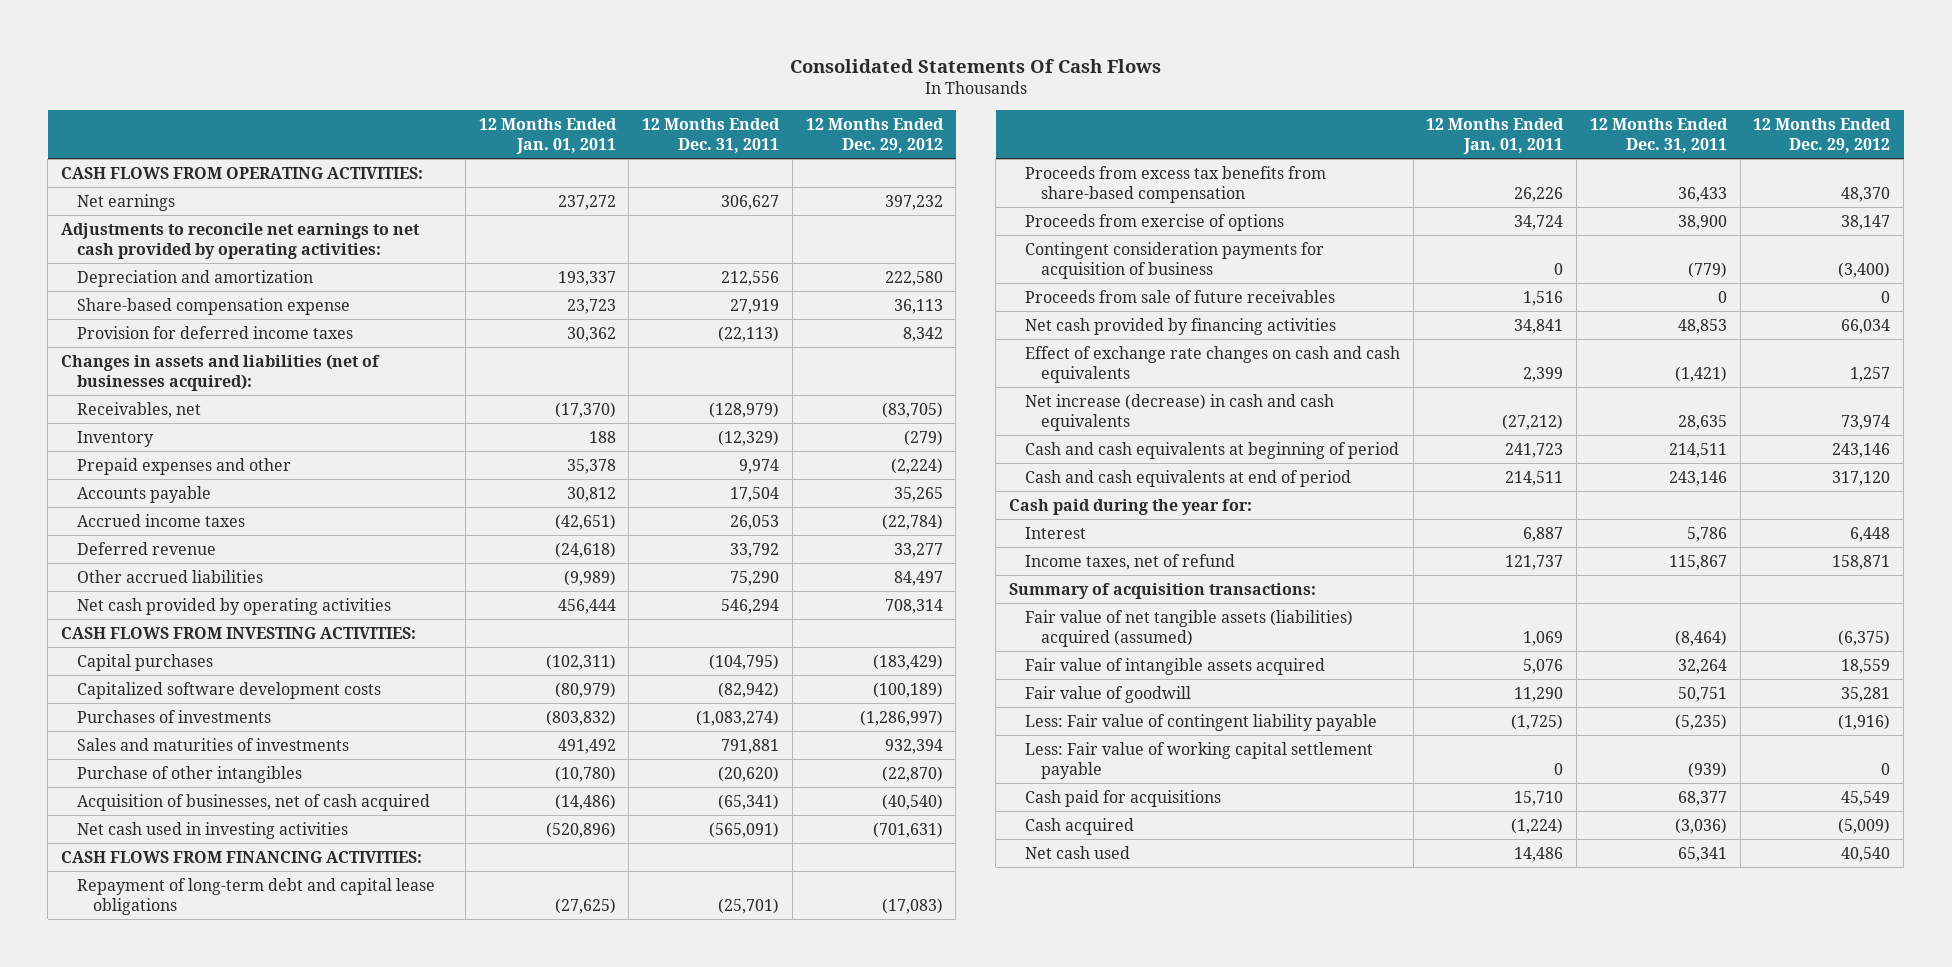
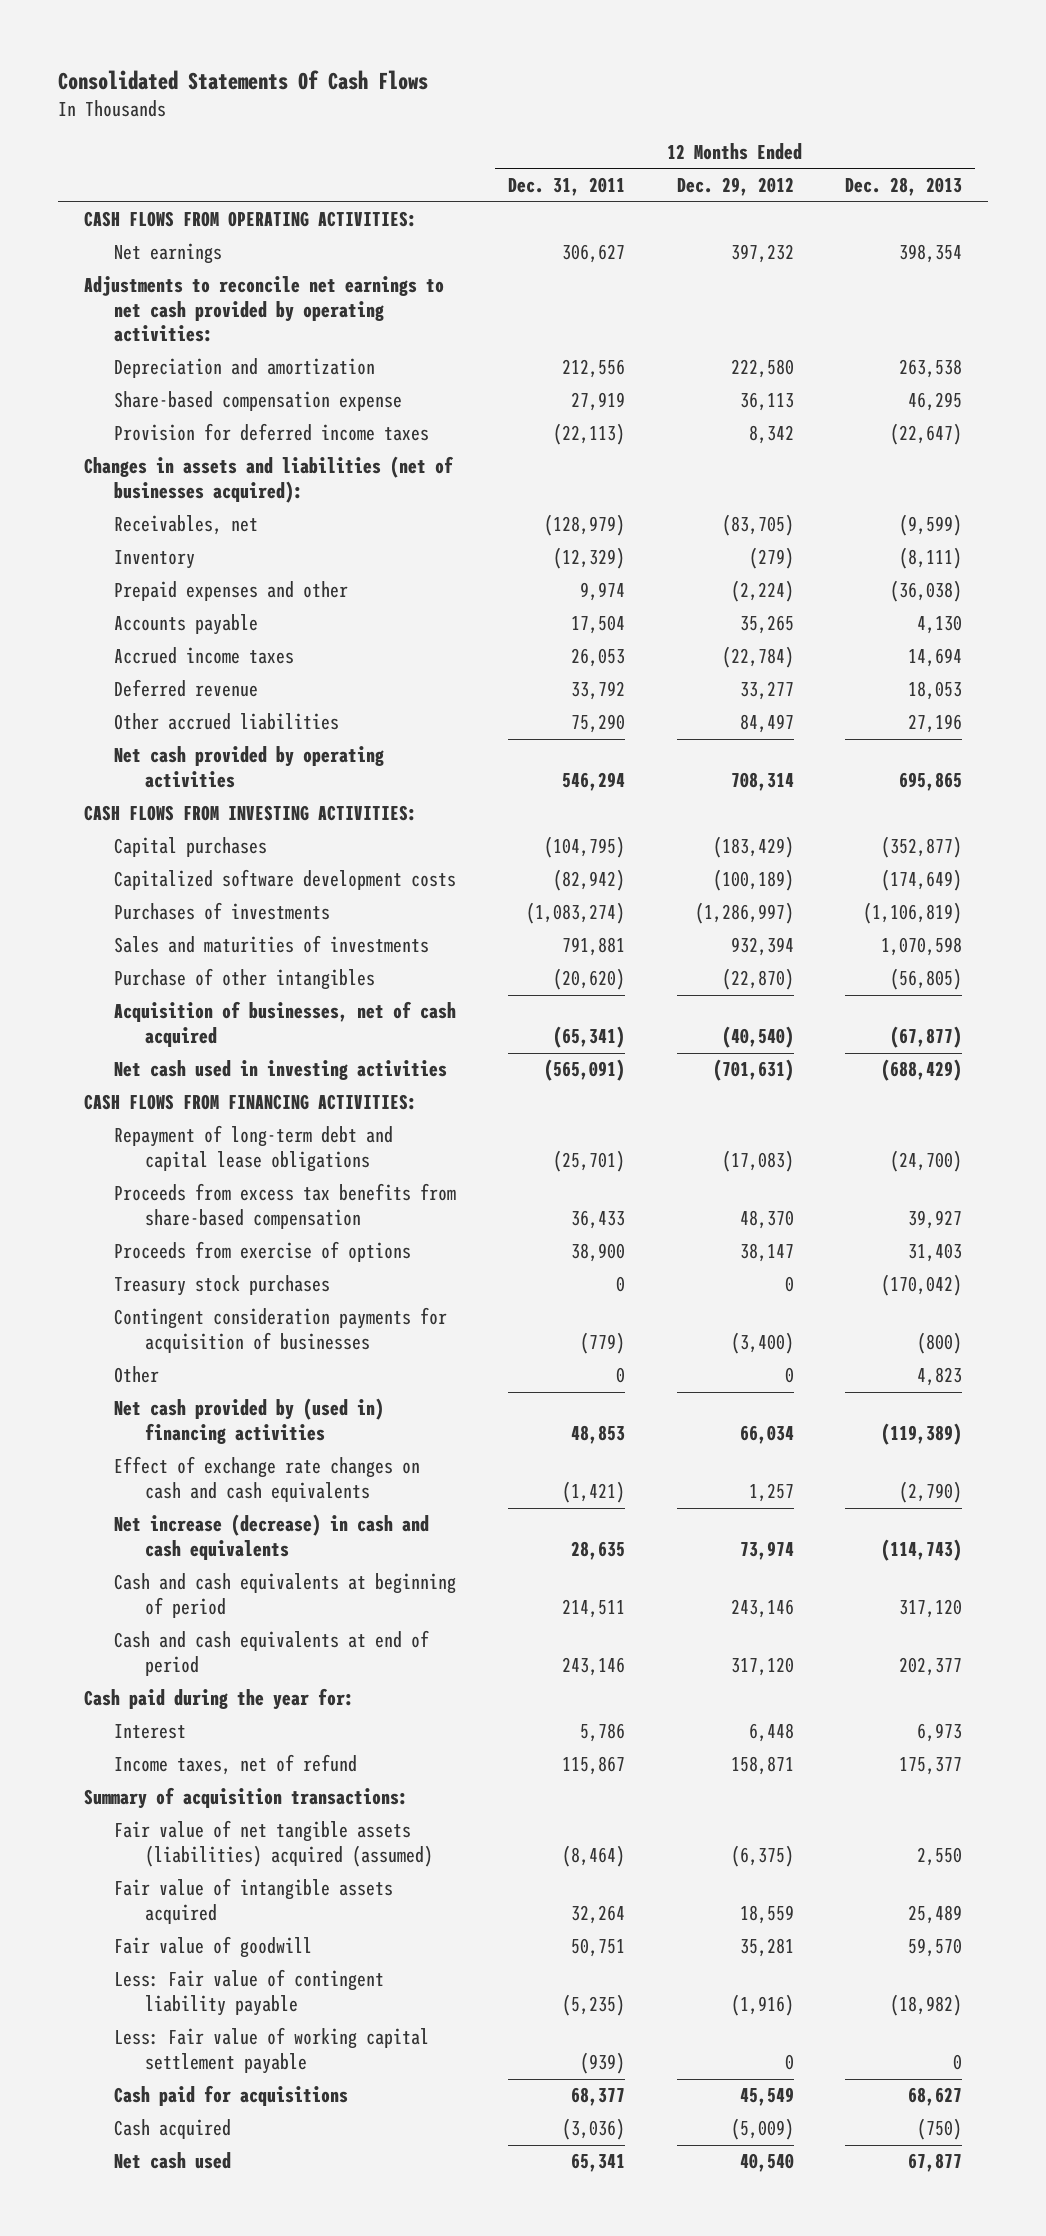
- | 12 Months Ended Jan. 01, 2011 | 12 Months Ended Dec. 31, 2011 | 12 Months Ended Dec. 29, 2012
+ | 12 Months Ended Dec. 31, 2011 | 12 Months Ended Dec. 29, 2012 | 12 Months Ended Dec. 28, 2013
- Contingent consideration payments for acquisition of business | 0 | (779) | (3,400)
- Proceeds from sale of future receivables | 1,516 | 0 | 0
- Net cash provided by financing activities | 34,841 | 48,853 | 66,034
+ Treasury stock purchases | 0 | 0 | (170,042)
+ Contingent consideration payments for acquisition of businesses | (779) | (3,400) | (800)
+ Other | 0 | 0 | 4,823
+ Net cash provided by (used in) financing activities | 48,853 | 66,034 | (119,389)

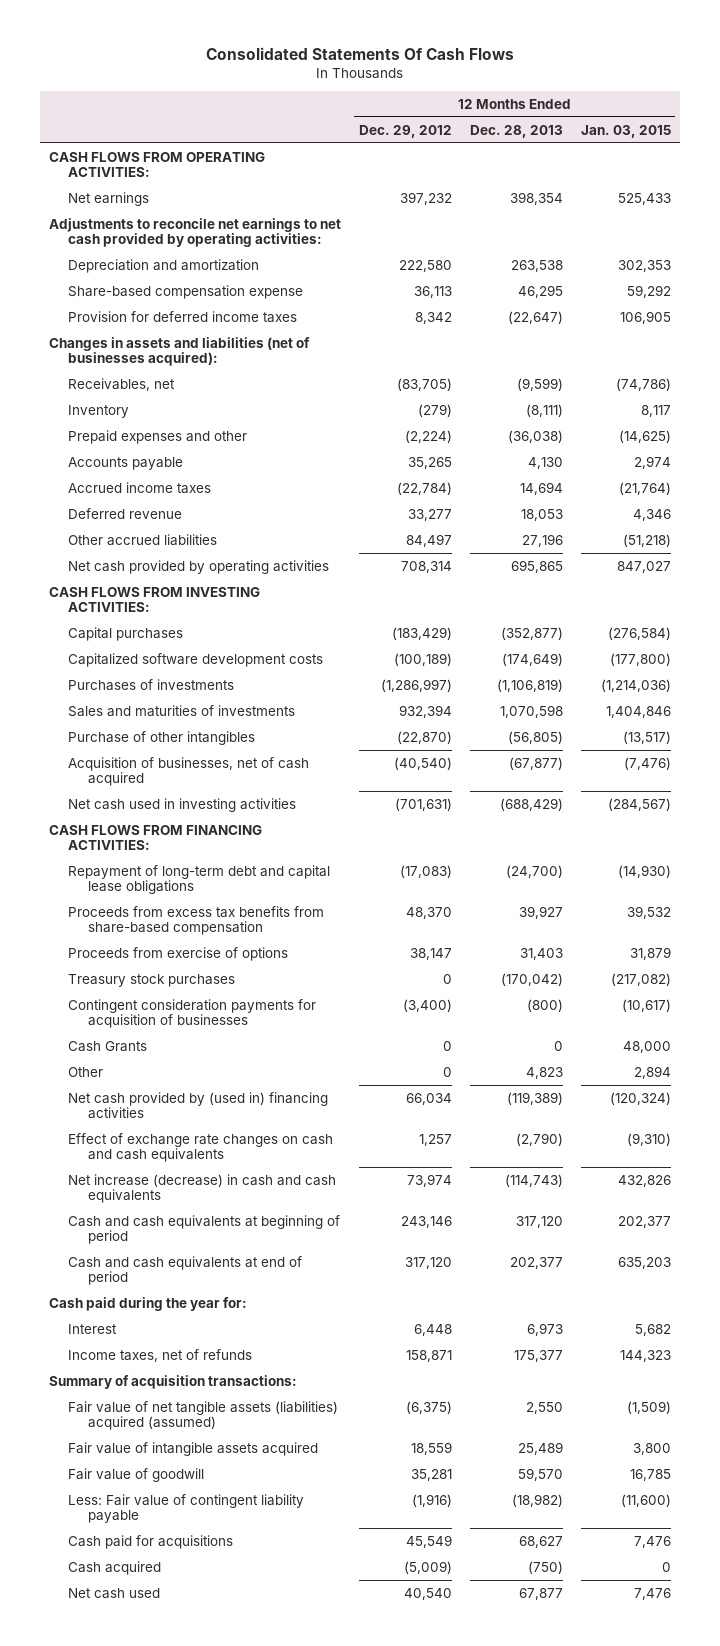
- | 12 Months Ended Dec. 31, 2011 | 12 Months Ended Dec. 29, 2012 | 12 Months Ended Dec. 28, 2013
+ | 12 Months Ended Dec. 29, 2012 | 12 Months Ended Dec. 28, 2013 | 12 Months Ended Jan. 03, 2015
+ Cash Grants | 0 | 0 | 48,000
- Income taxes, net of refund | 115,867 | 158,871 | 175,377
+ Income taxes, net of refunds | 158,871 | 175,377 | 144,323
- Less: Fair value of working capital settlement payable | (939) | 0 | 0

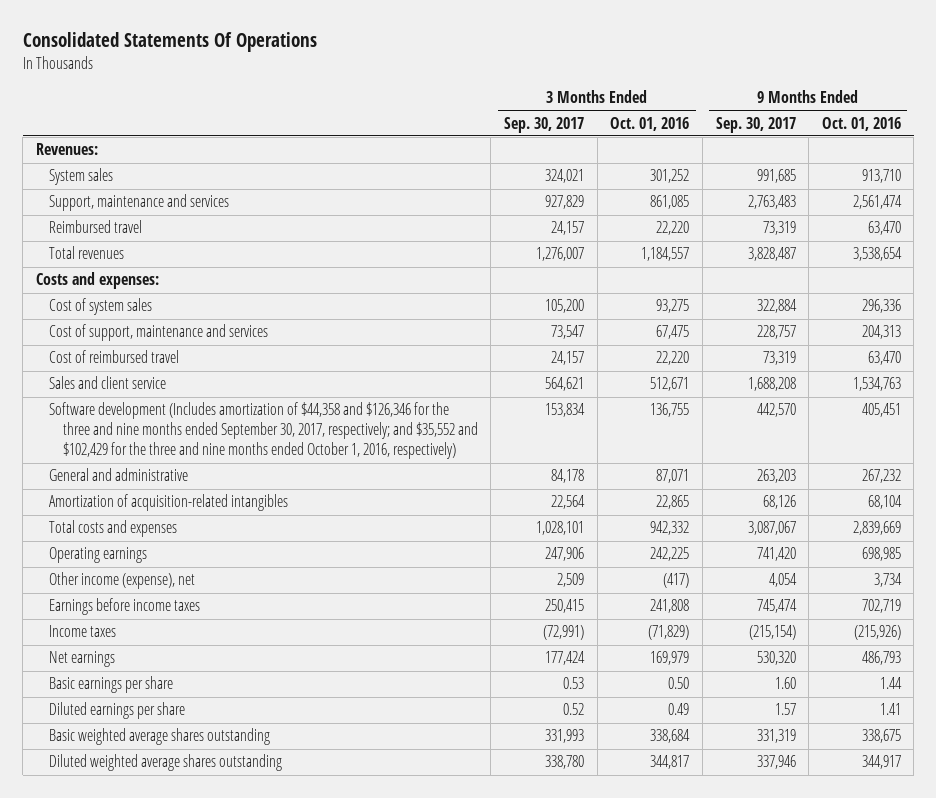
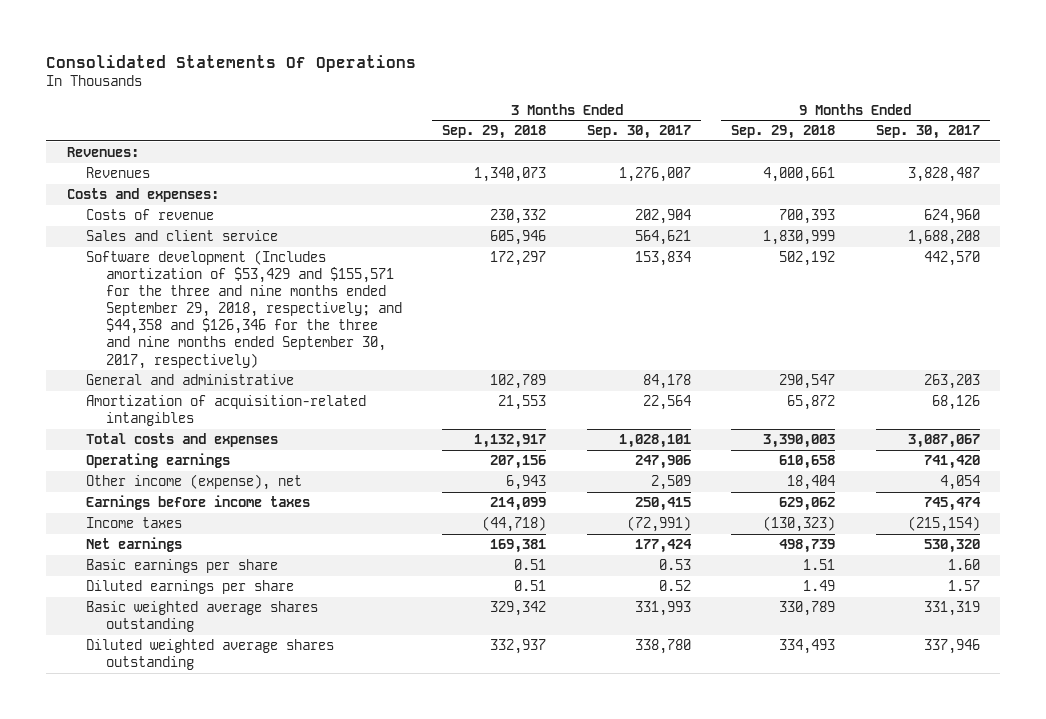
- | 3 Months Ended Sep. 30, 2017 | 3 Months Ended Oct. 01, 2016 | 9 Months Ended Sep. 30, 2017 | 9 Months Ended Oct. 01, 2016
+ | 3 Months Ended Sep. 29, 2018 | 3 Months Ended Sep. 30, 2017 | 9 Months Ended Sep. 29, 2018 | 9 Months Ended Sep. 30, 2017
- System sales | 324,021 | 301,252 | 991,685 | 913,710
- Support, maintenance and services | 927,829 | 861,085 | 2,763,483 | 2,561,474
- Reimbursed travel | 24,157 | 22,220 | 73,319 | 63,470
- Total revenues | 1,276,007 | 1,184,557 | 3,828,487 | 3,538,654
+ Revenues | 1,340,073 | 1,276,007 | 4,000,661 | 3,828,487
- Cost of system sales | 105,200 | 93,275 | 322,884 | 296,336
- Cost of support, maintenance and services | 73,547 | 67,475 | 228,757 | 204,313
- Cost of reimbursed travel | 24,157 | 22,220 | 73,319 | 63,470
+ Costs of revenue | 230,332 | 202,904 | 700,393 | 624,960
- Software development (Includes amortization of $44,358 and $126,346 for the three and nine months ended September 30, 2017, respectively; and $35,552 and $102,429 for the three and nine months ended October 1, 2016, respectively) | 153,834 | 136,755 | 442,570 | 405,451
+ Software development (Includes amortization of $53,429 and $155,571 for the three and nine months ended September 29, 2018, respectively; and $44,358 and $126,346 for the three and nine months ended September 30, 2017, respectively) | 172,297 | 153,834 | 502,192 | 442,570

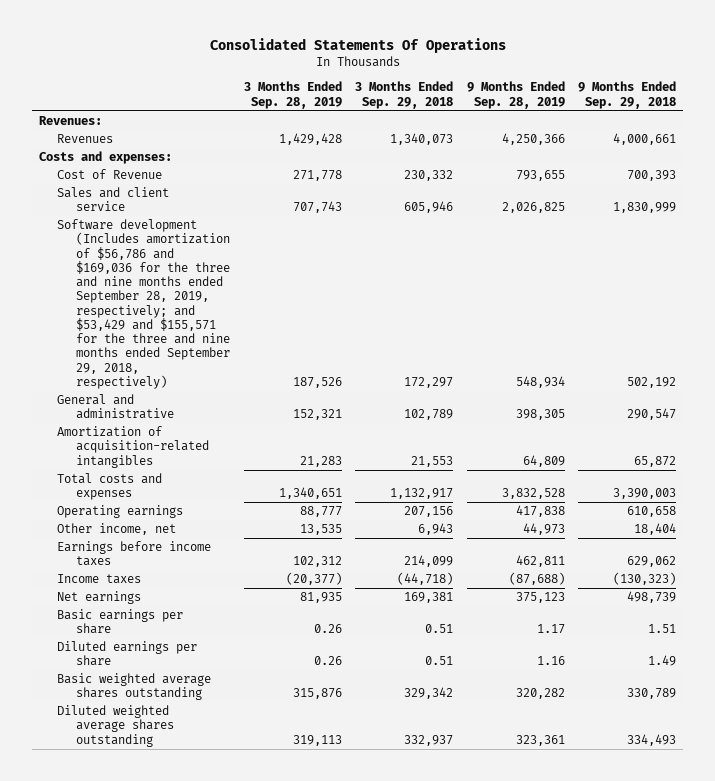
- | 3 Months Ended Sep. 29, 2018 | 3 Months Ended Sep. 30, 2017 | 9 Months Ended Sep. 29, 2018 | 9 Months Ended Sep. 30, 2017
+ | 3 Months Ended Sep. 28, 2019 | 3 Months Ended Sep. 29, 2018 | 9 Months Ended Sep. 28, 2019 | 9 Months Ended Sep. 29, 2018
- Costs of revenue | 230,332 | 202,904 | 700,393 | 624,960
+ Cost of Revenue | 271,778 | 230,332 | 793,655 | 700,393
- Software development (Includes amortization of $53,429 and $155,571 for the three and nine months ended September 29, 2018, respectively; and $44,358 and $126,346 for the three and nine months ended September 30, 2017, respectively) | 172,297 | 153,834 | 502,192 | 442,570
+ Software development (Includes amortization of $56,786 and $169,036 for the three and nine months ended September 28, 2019, respectively; and $53,429 and $155,571 for the three and nine months ended September 29, 2018, respectively) | 187,526 | 172,297 | 548,934 | 502,192
- Other income (expense), net | 6,943 | 2,509 | 18,404 | 4,054
+ Other income, net | 13,535 | 6,943 | 44,973 | 18,404

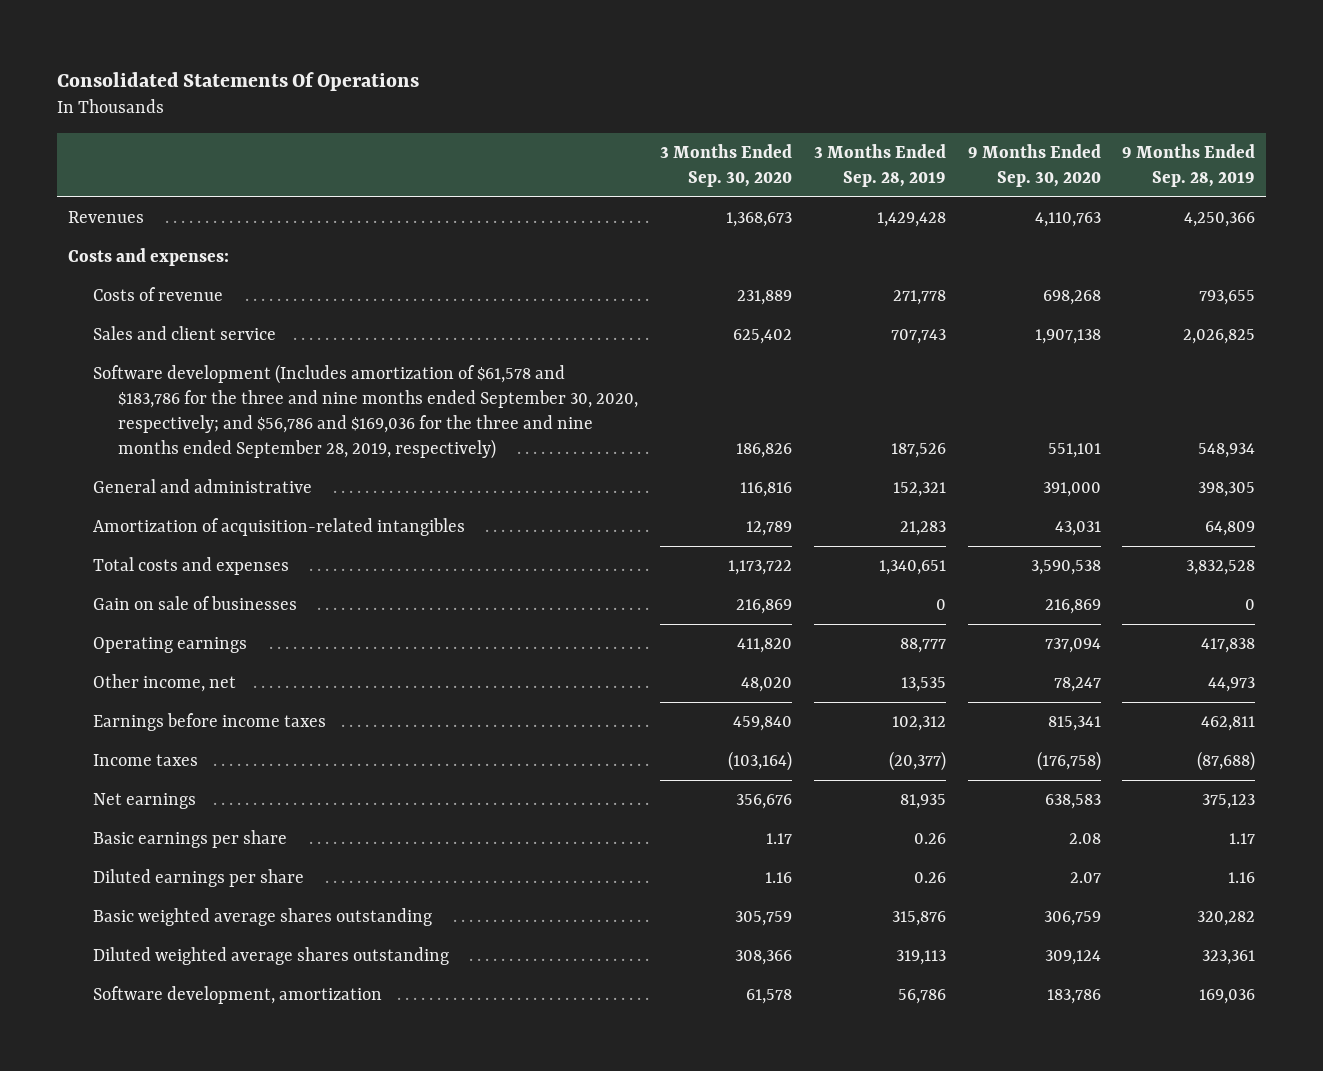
- | 3 Months Ended Sep. 28, 2019 | 3 Months Ended Sep. 29, 2018 | 9 Months Ended Sep. 28, 2019 | 9 Months Ended Sep. 29, 2018
+ | 3 Months Ended Sep. 30, 2020 | 3 Months Ended Sep. 28, 2019 | 9 Months Ended Sep. 30, 2020 | 9 Months Ended Sep. 28, 2019
- Revenues:
- Cost of Revenue | 271,778 | 230,332 | 793,655 | 700,393
+ Costs of revenue | 231,889 | 271,778 | 698,268 | 793,655
- Software development (Includes amortization of $56,786 and $169,036 for the three and nine months ended September 28, 2019, respectively; and $53,429 and $155,571 for the three and nine months ended September 29, 2018, respectively) | 187,526 | 172,297 | 548,934 | 502,192
+ Software development (Includes amortization of $61,578 and $183,786 for the three and nine months ended September 30, 2020, respectively; and $56,786 and $169,036 for the three and nine months ended September 28, 2019, respectively) | 186,826 | 187,526 | 551,101 | 548,934
+ Gain on sale of businesses | 216,869 | 0 | 216,869 | 0
+ Software development, amortization | 61,578 | 56,786 | 183,786 | 169,036

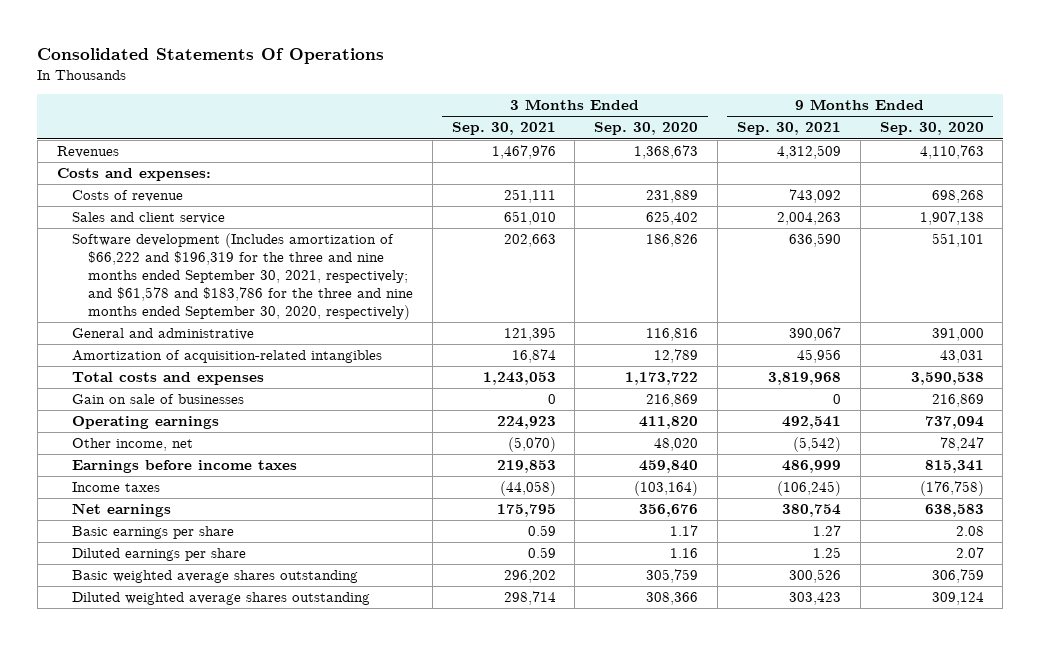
- | 3 Months Ended Sep. 30, 2020 | 3 Months Ended Sep. 28, 2019 | 9 Months Ended Sep. 30, 2020 | 9 Months Ended Sep. 28, 2019
+ | 3 Months Ended Sep. 30, 2021 | 3 Months Ended Sep. 30, 2020 | 9 Months Ended Sep. 30, 2021 | 9 Months Ended Sep. 30, 2020
- Software development (Includes amortization of $61,578 and $183,786 for the three and nine months ended September 30, 2020, respectively; and $56,786 and $169,036 for the three and nine months ended September 28, 2019, respectively) | 186,826 | 187,526 | 551,101 | 548,934
+ Software development (Includes amortization of $66,222 and $196,319 for the three and nine months ended September 30, 2021, respectively; and $61,578 and $183,786 for the three and nine months ended September 30, 2020, respectively) | 202,663 | 186,826 | 636,590 | 551,101
- Software development, amortization | 61,578 | 56,786 | 183,786 | 169,036

